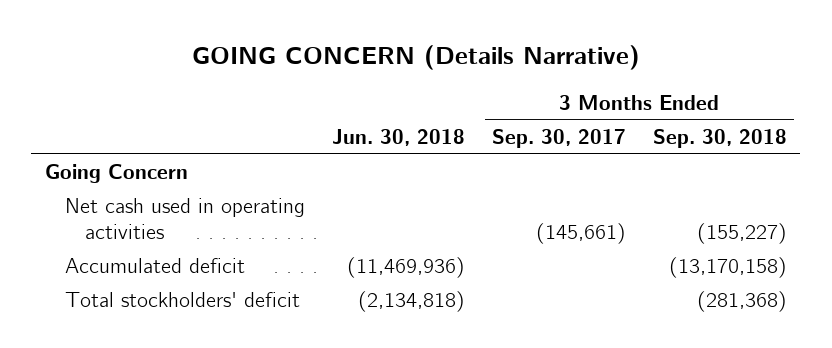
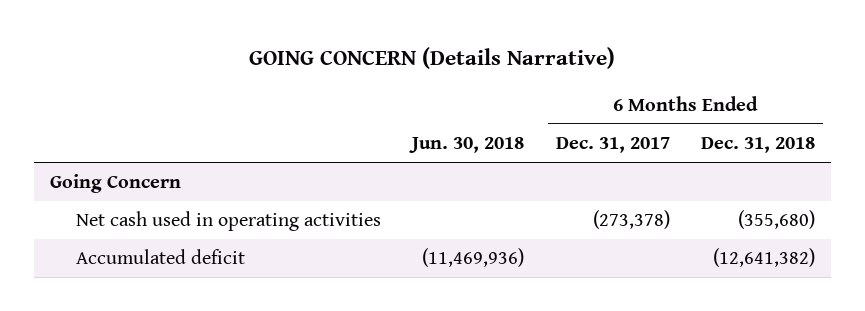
- | Jun. 30, 2018 | 3 Months Ended Sep. 30, 2017 | 3 Months Ended Sep. 30, 2018
+ | Jun. 30, 2018 | 6 Months Ended Dec. 31, 2017 | 6 Months Ended Dec. 31, 2018
- Total stockholders' deficit | (2,134,818) | | (281,368)

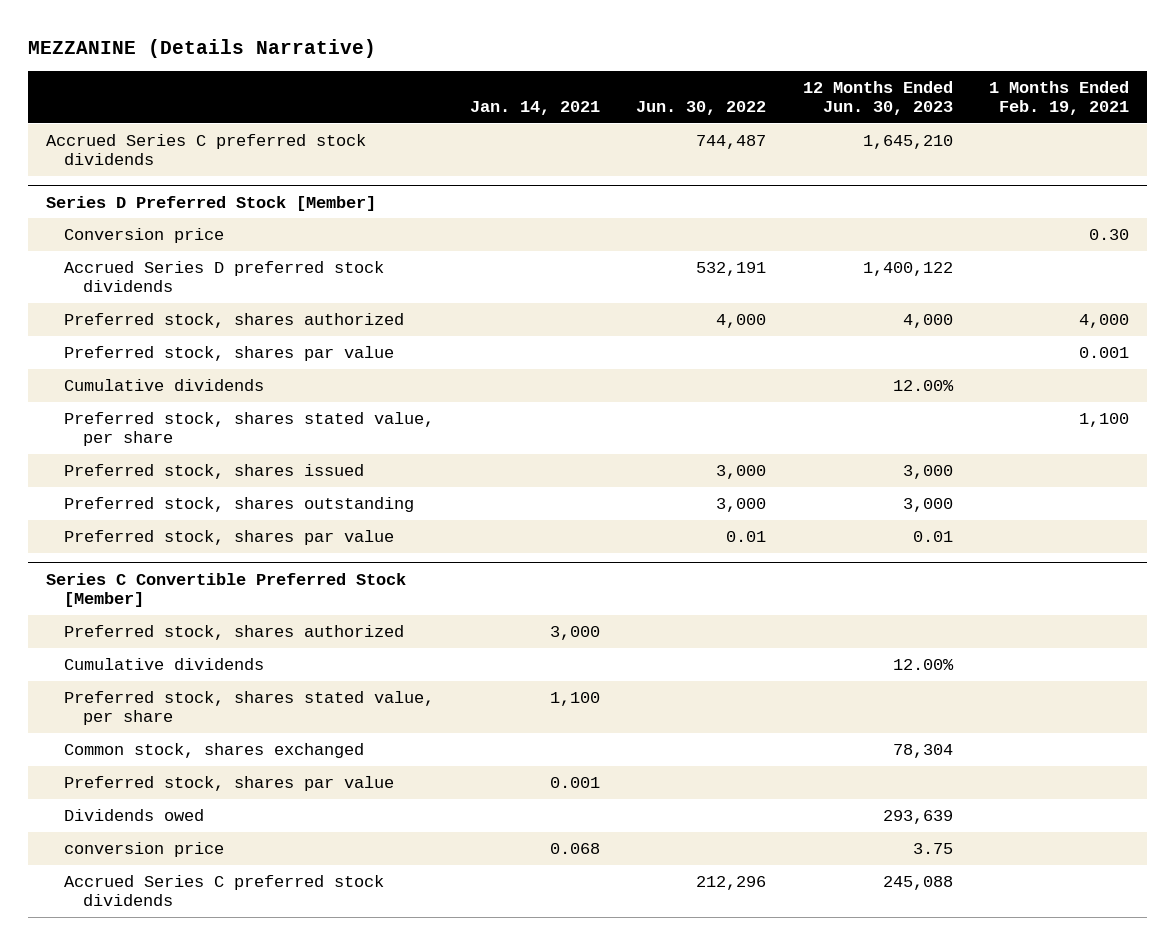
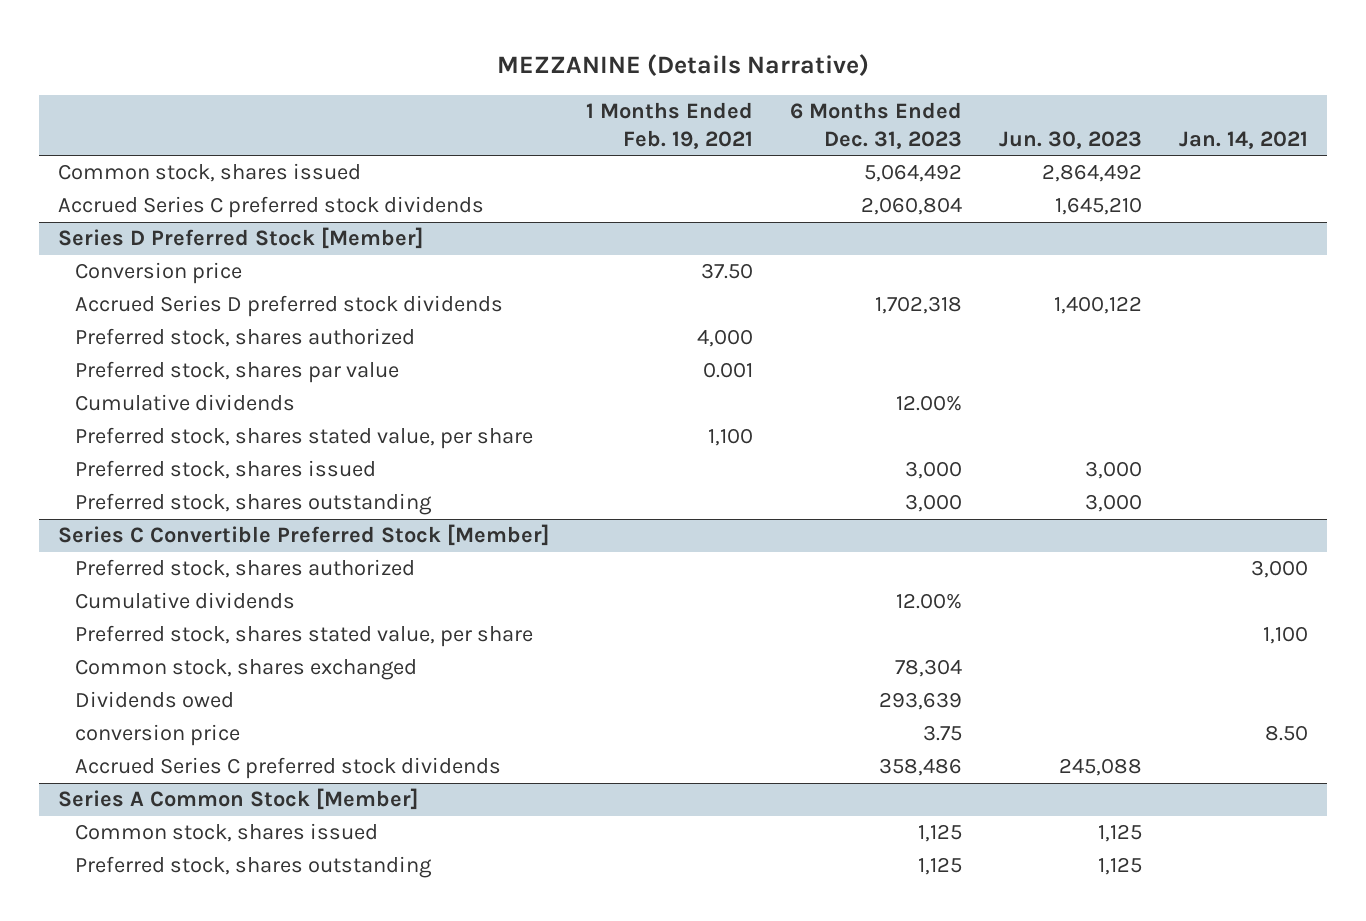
- | Jan. 14, 2021 | Jun. 30, 2022 | 12 Months Ended Jun. 30, 2023 | 1 Months Ended Feb. 19, 2021
+ | 1 Months Ended Feb. 19, 2021 | 6 Months Ended Dec. 31, 2023 | Jun. 30, 2023 | Jan. 14, 2021
+ Common stock, shares issued | | 5,064,492 | 2,864,492 |
@ Series D Preferred Stock [Member]
- Conversion price | | | | 0.30
+ Conversion price | 37.50 | | |
- Preferred stock, shares par value | | 0.01 | 0.01 |
@ Series C Convertible Preferred Stock [Member]
- Preferred stock, shares par value | 0.001 | | |
- conversion price | 0.068 | | 3.75 |
+ conversion price | | 3.75 | | 8.50
+ Series A Common Stock [Member]
+ Common stock, shares issued | | 1,125 | 1,125 |
+ Preferred stock, shares outstanding | | 1,125 | 1,125 |

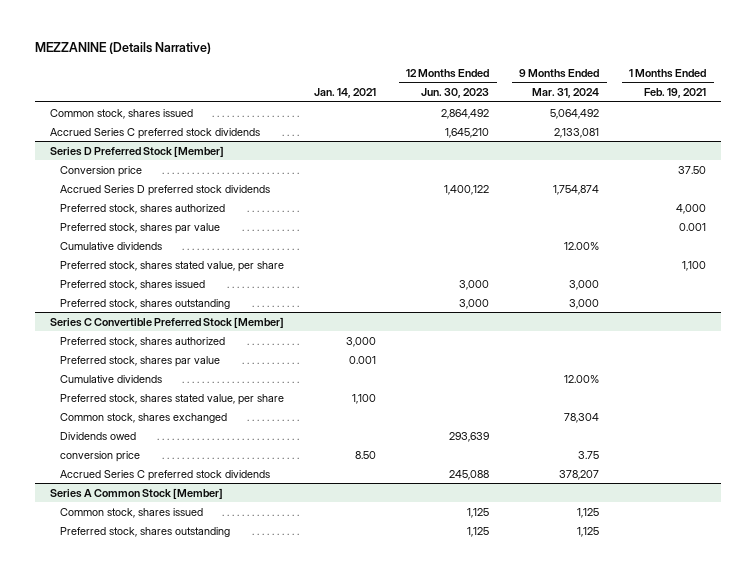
- | 1 Months Ended Feb. 19, 2021 | 6 Months Ended Dec. 31, 2023 | Jun. 30, 2023 | Jan. 14, 2021
+ | Jan. 14, 2021 | 12 Months Ended Jun. 30, 2023 | 9 Months Ended Mar. 31, 2024 | 1 Months Ended Feb. 19, 2021
@ Series C Convertible Preferred Stock [Member]
+ Preferred stock, shares par value | 0.001 | | |

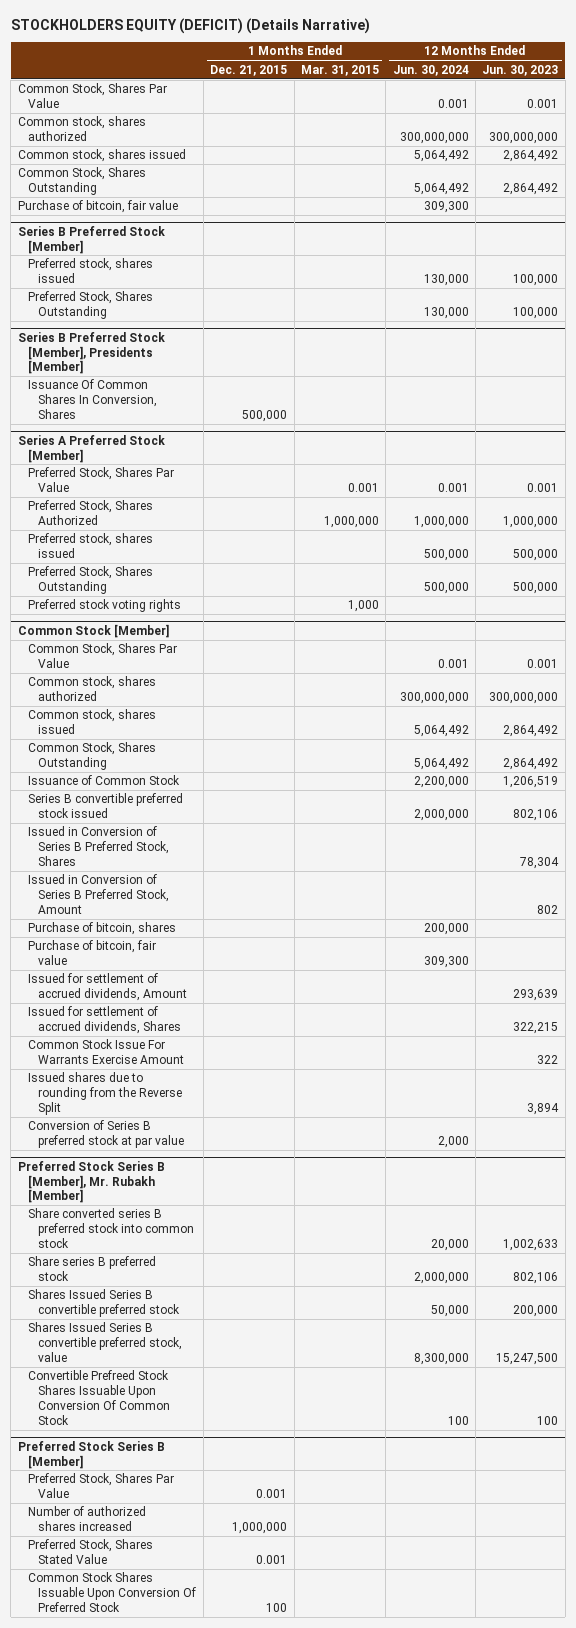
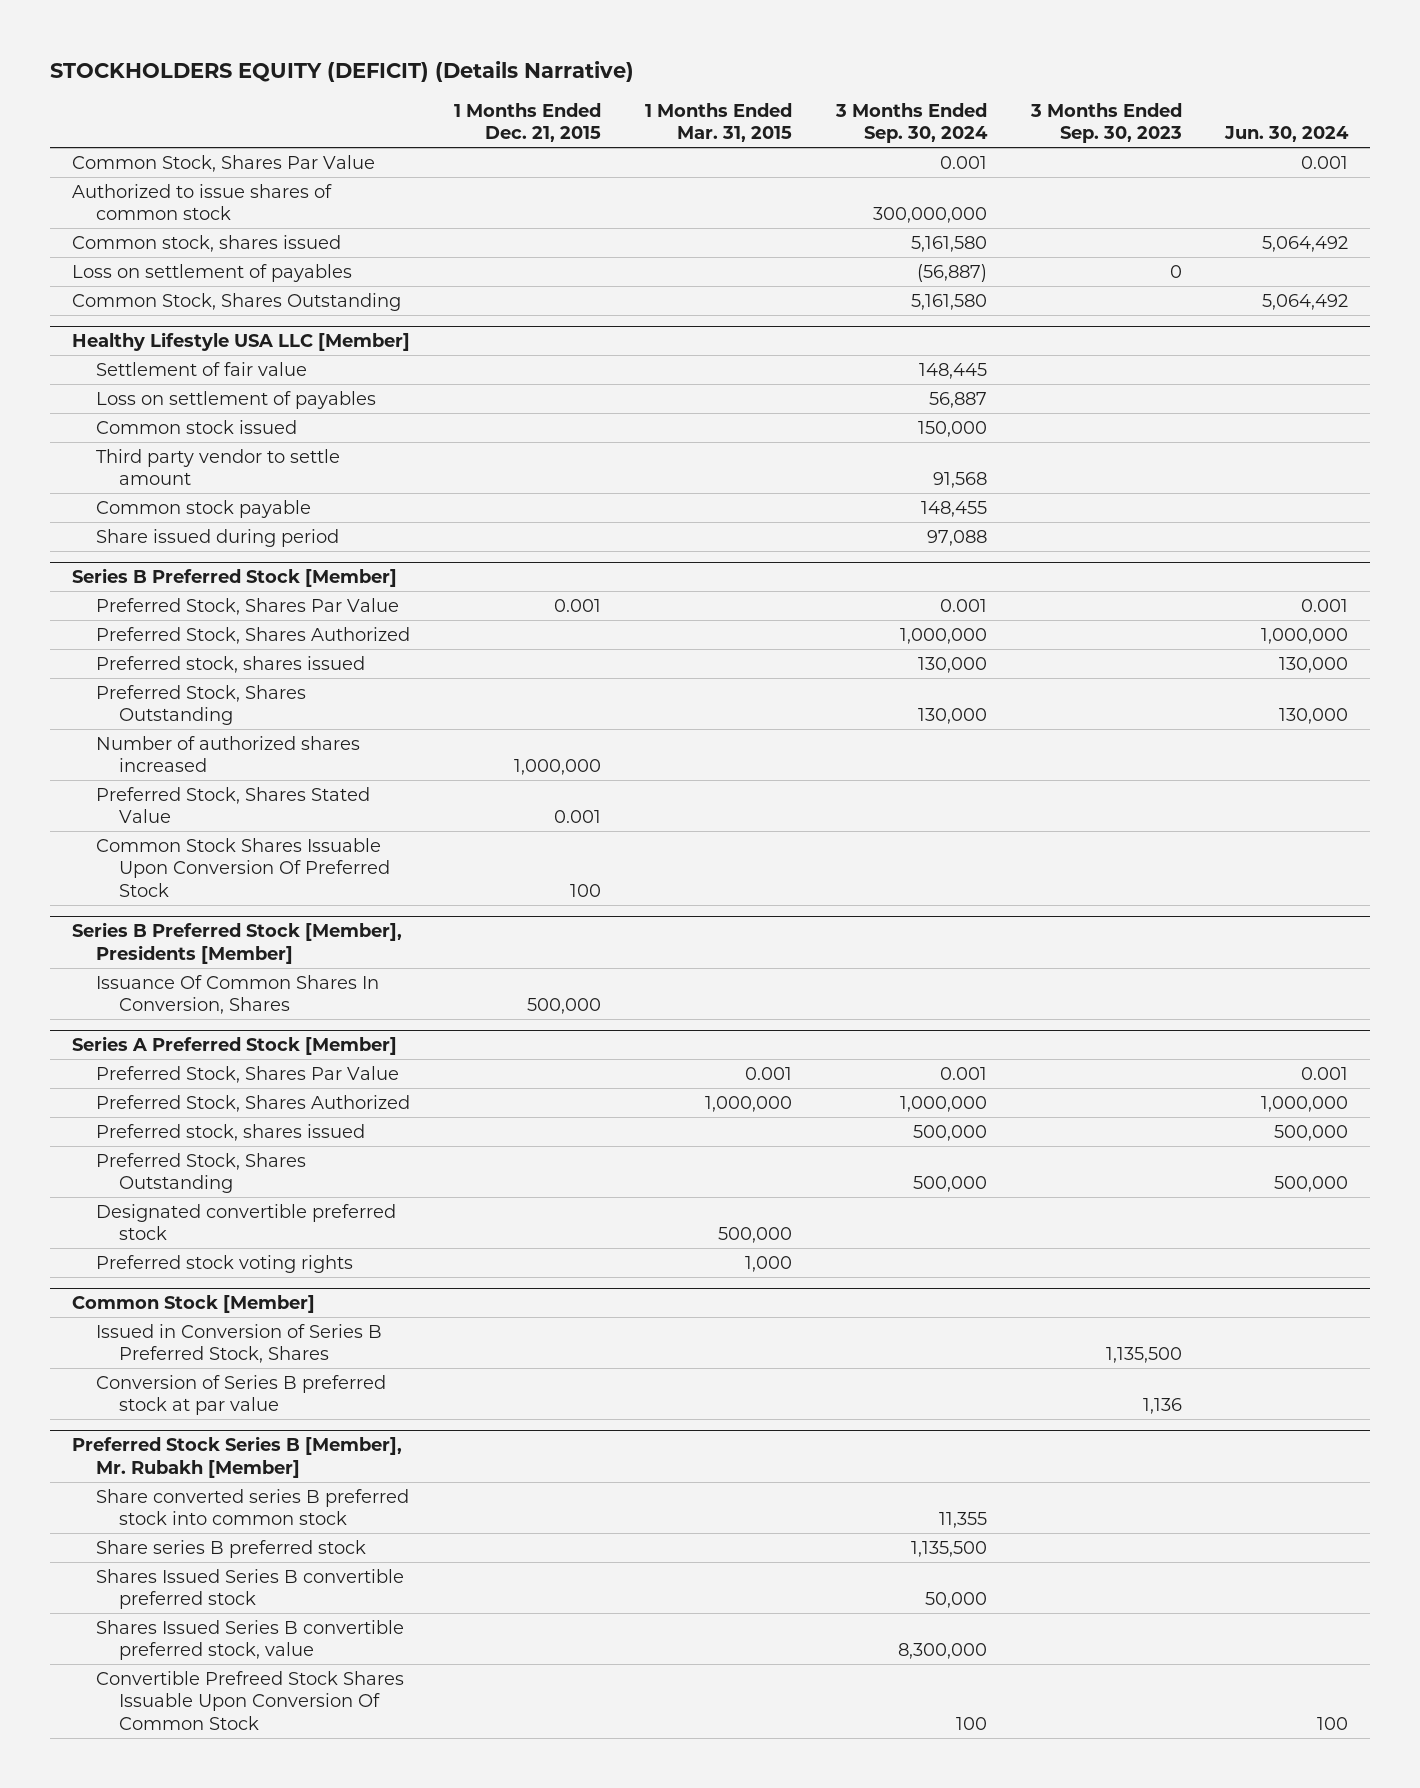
- | 1 Months Ended Dec. 21, 2015 | 1 Months Ended Mar. 31, 2015 | 12 Months Ended Jun. 30, 2024 | 12 Months Ended Jun. 30, 2023
+ | 1 Months Ended Dec. 21, 2015 | 1 Months Ended Mar. 31, 2015 | 3 Months Ended Sep. 30, 2024 | 3 Months Ended Sep. 30, 2023 | Jun. 30, 2024
- Common stock, shares authorized | | | 300,000,000 | 300,000,000
+ Authorized to issue shares of common stock | | | 300,000,000 | |
+ Loss on settlement of payables | | | (56,887) | 0 |
- Purchase of bitcoin, fair value | | | 309,300 |
+ Healthy Lifestyle USA LLC [Member]
+ Settlement of fair value | | | 148,445 | |
+ Loss on settlement of payables | | | 56,887 | |
+ Common stock issued | | | 150,000 | |
+ Third party vendor to settle amount | | | 91,568 | |
+ Common stock payable | | | 148,455 | |
+ Share issued during period | | | 97,088 | |
@ Series B Preferred Stock [Member]
+ Preferred Stock, Shares Par Value | 0.001 | | 0.001 | | 0.001
+ Preferred Stock, Shares Authorized | | | 1,000,000 | | 1,000,000
+ Number of authorized shares increased | 1,000,000 | | | |
+ Preferred Stock, Shares Stated Value | 0.001 | | | |
+ Common Stock Shares Issuable Upon Conversion Of Preferred Stock | 100 | | | |
@ Series A Preferred Stock [Member]
+ Designated convertible preferred stock | | 500,000 | | |
@ Common Stock [Member]
- Common Stock, Shares Par Value | | | 0.001 | 0.001
- Common stock, shares authorized | | | 300,000,000 | 300,000,000
- Common stock, shares issued | | | 5,064,492 | 2,864,492
- Common Stock, Shares Outstanding | | | 5,064,492 | 2,864,492
- Issuance of Common Stock | | | 2,200,000 | 1,206,519
- Series B convertible preferred stock issued | | | 2,000,000 | 802,106
- Issued in Conversion of Series B Preferred Stock, Amount | | | | 802
- Purchase of bitcoin, shares | | | 200,000 |
- Purchase of bitcoin, fair value | | | 309,300 |
- Issued for settlement of accrued dividends, Amount | | | | 293,639
- Issued for settlement of accrued dividends, Shares | | | | 322,215
- Common Stock Issue For Warrants Exercise Amount | | | | 322
- Issued shares due to rounding from the Reverse Split | | | | 3,894
- Preferred Stock Series B [Member]
- Preferred Stock, Shares Par Value | 0.001 | | |
- Number of authorized shares increased | 1,000,000 | | |
- Preferred Stock, Shares Stated Value | 0.001 | | |
- Common Stock Shares Issuable Upon Conversion Of Preferred Stock | 100 | | |

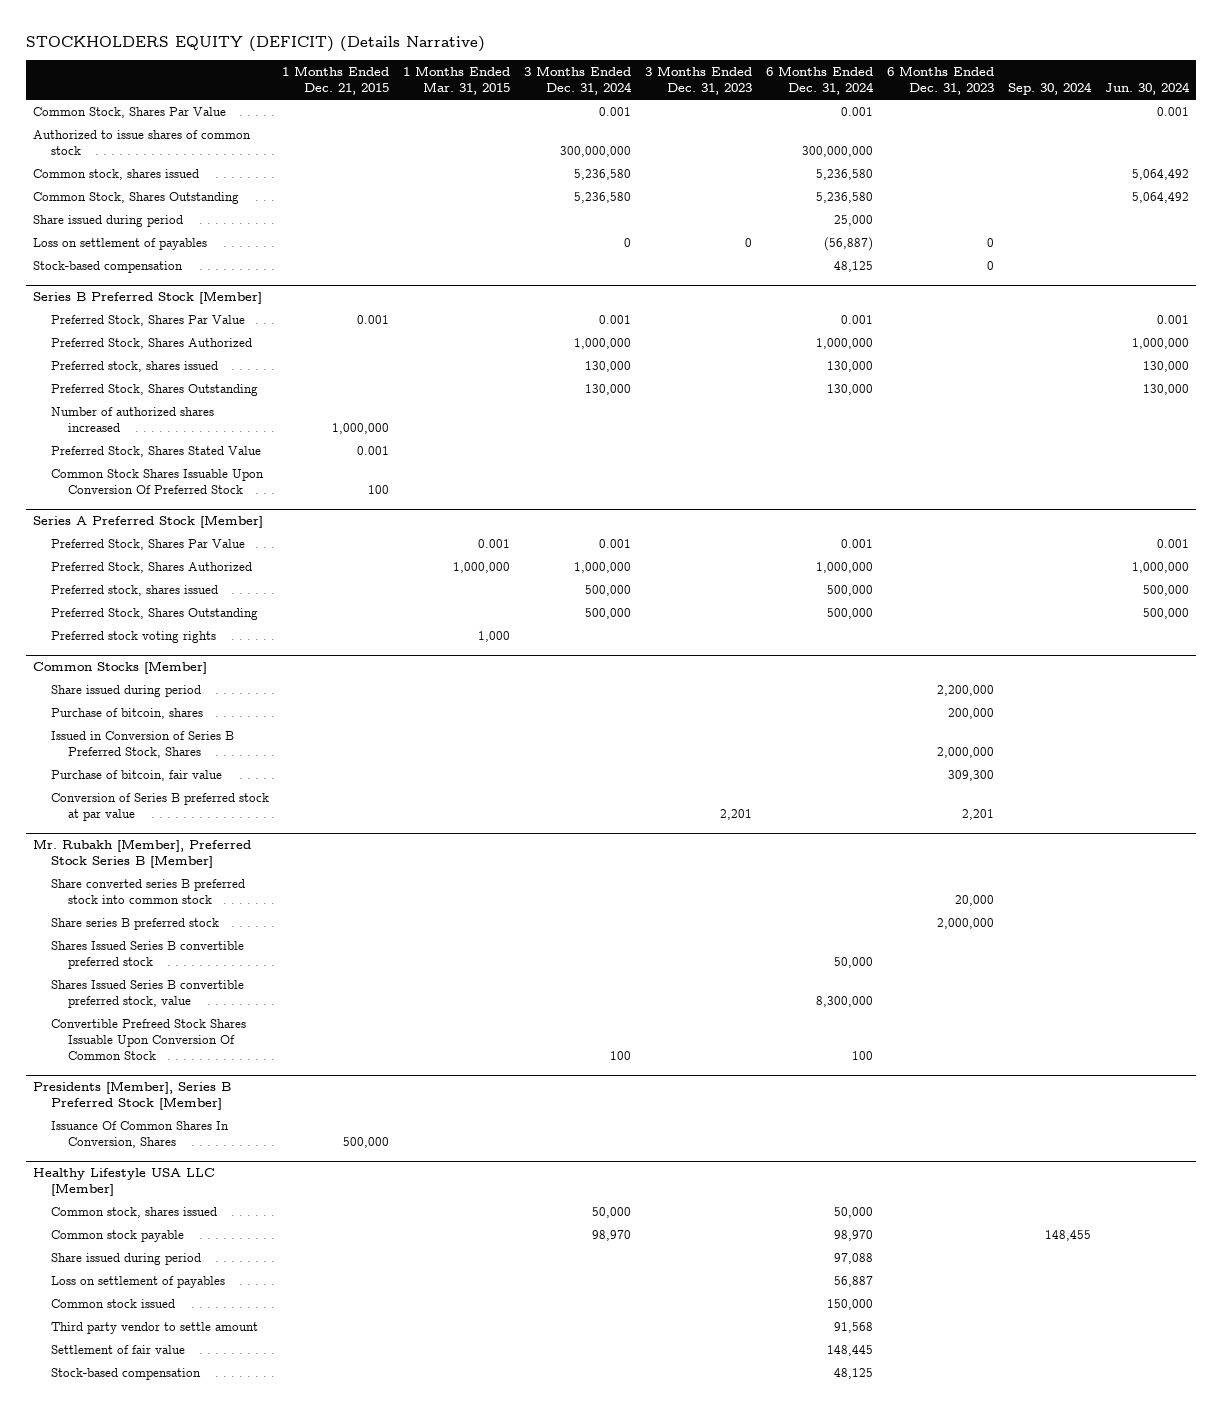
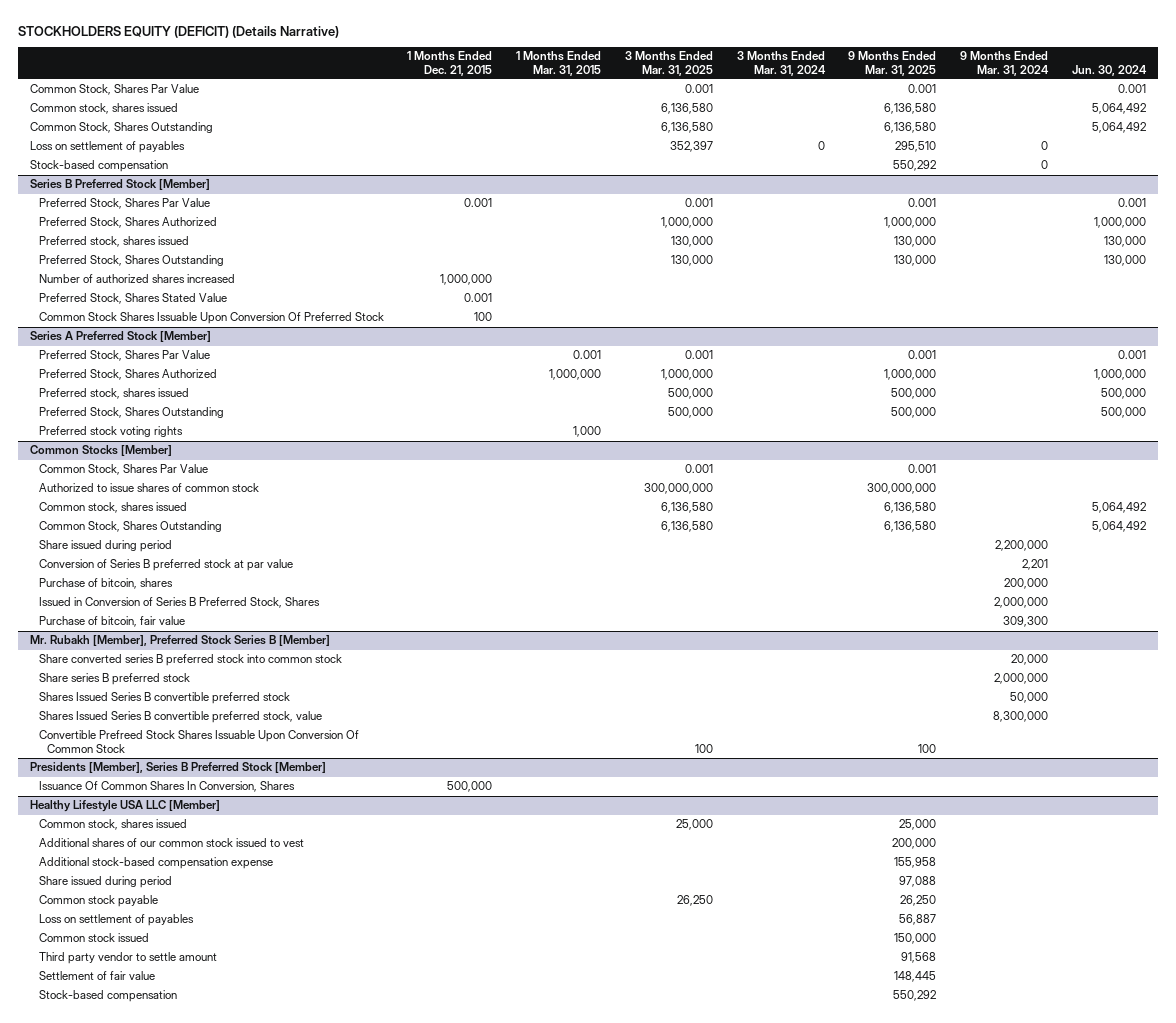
- | 1 Months Ended Dec. 21, 2015 | 1 Months Ended Mar. 31, 2015 | 3 Months Ended Dec. 31, 2024 | 3 Months Ended Dec. 31, 2023 | 6 Months Ended Dec. 31, 2024 | 6 Months Ended Dec. 31, 2023 | Sep. 30, 2024 | Jun. 30, 2024
+ | 1 Months Ended Dec. 21, 2015 | 1 Months Ended Mar. 31, 2015 | 3 Months Ended Mar. 31, 2025 | 3 Months Ended Mar. 31, 2024 | 9 Months Ended Mar. 31, 2025 | 9 Months Ended Mar. 31, 2024 | Jun. 30, 2024
- Authorized to issue shares of common stock | | | 300,000,000 | | 300,000,000 | | |
- Share issued during period | | | | | 25,000 | | |
@ Common Stocks [Member]
+ Common Stock, Shares Par Value | | | 0.001 | | 0.001 | |
+ Authorized to issue shares of common stock | | | 300,000,000 | | 300,000,000 | |
+ Common stock, shares issued | | | 6,136,580 | | 6,136,580 | | 5,064,492
+ Common Stock, Shares Outstanding | | | 6,136,580 | | 6,136,580 | | 5,064,492
moved up: Conversion of Series B preferred stock at par value | | | | | | 2,201 |
@ Healthy Lifestyle USA LLC [Member]
+ Additional shares of our common stock issued to vest | | | | | 200,000 | |
+ Additional stock-based compensation expense | | | | | 155,958 | |
moved down: Common stock payable | | | 26,250 | | 26,250 | |

